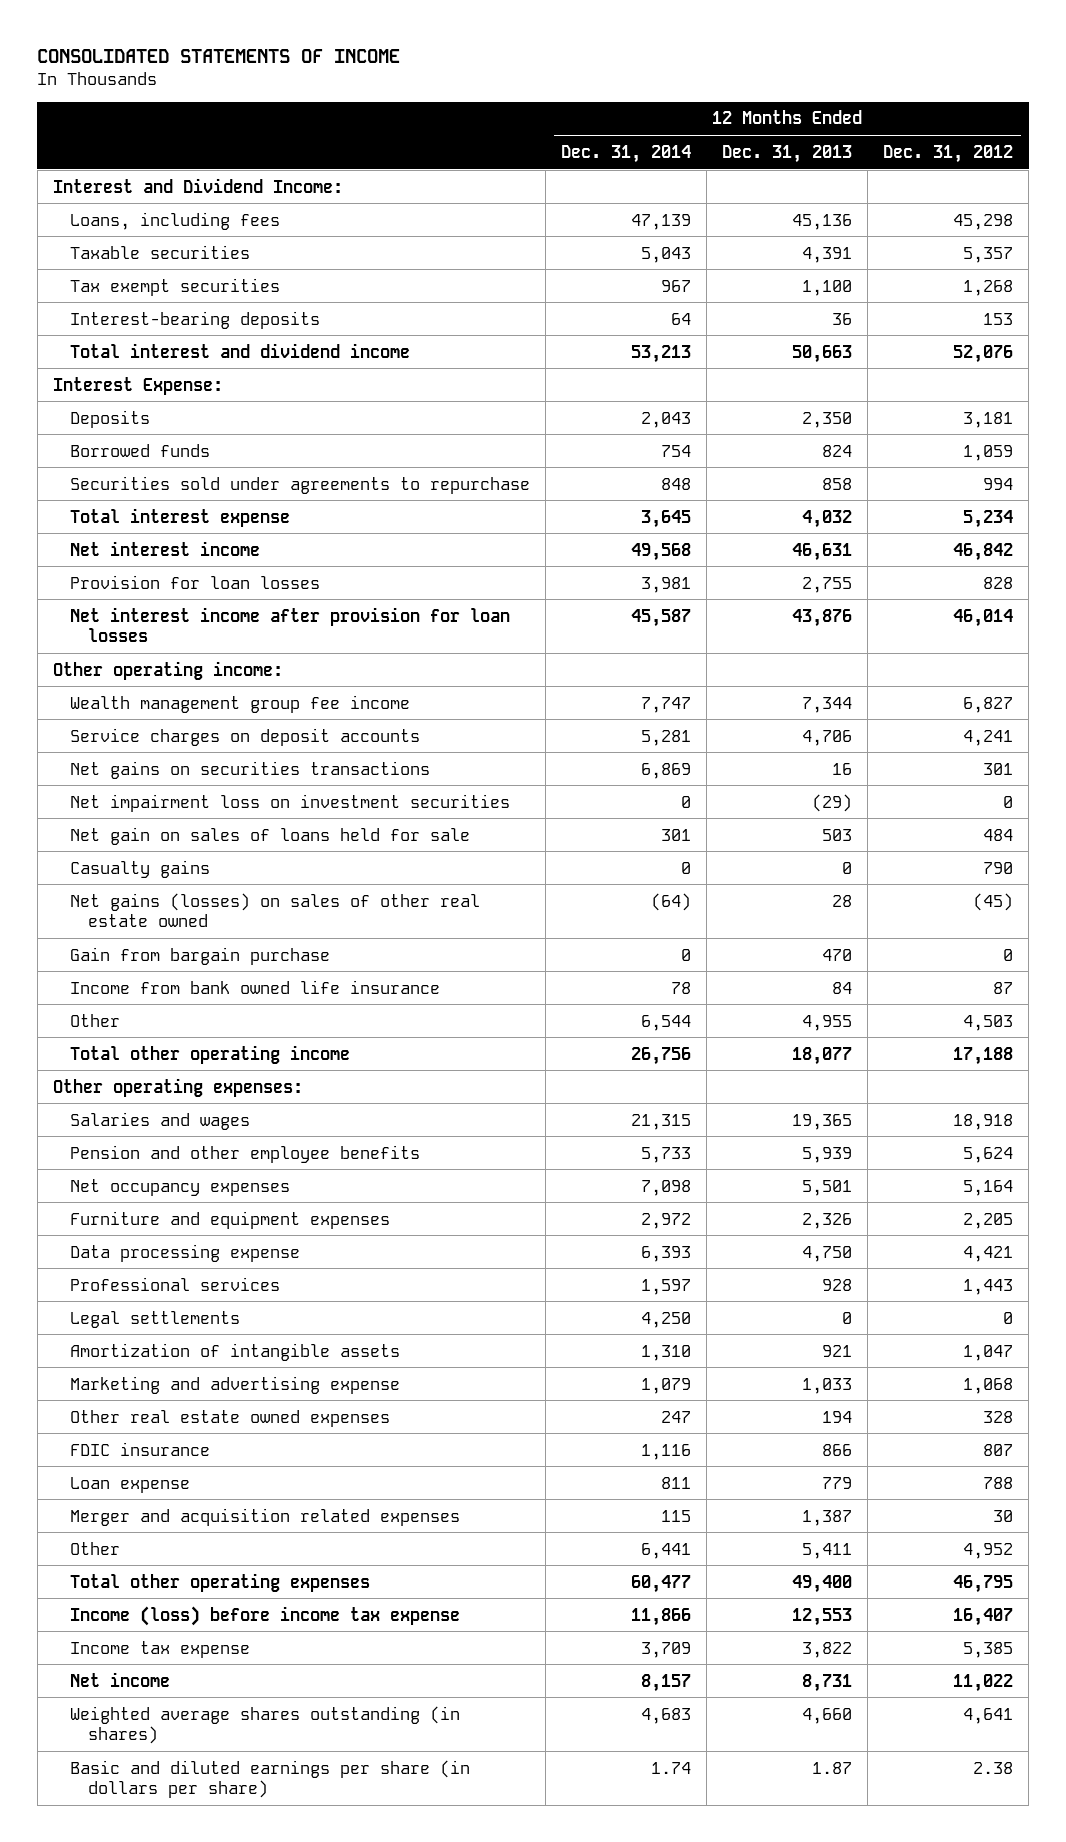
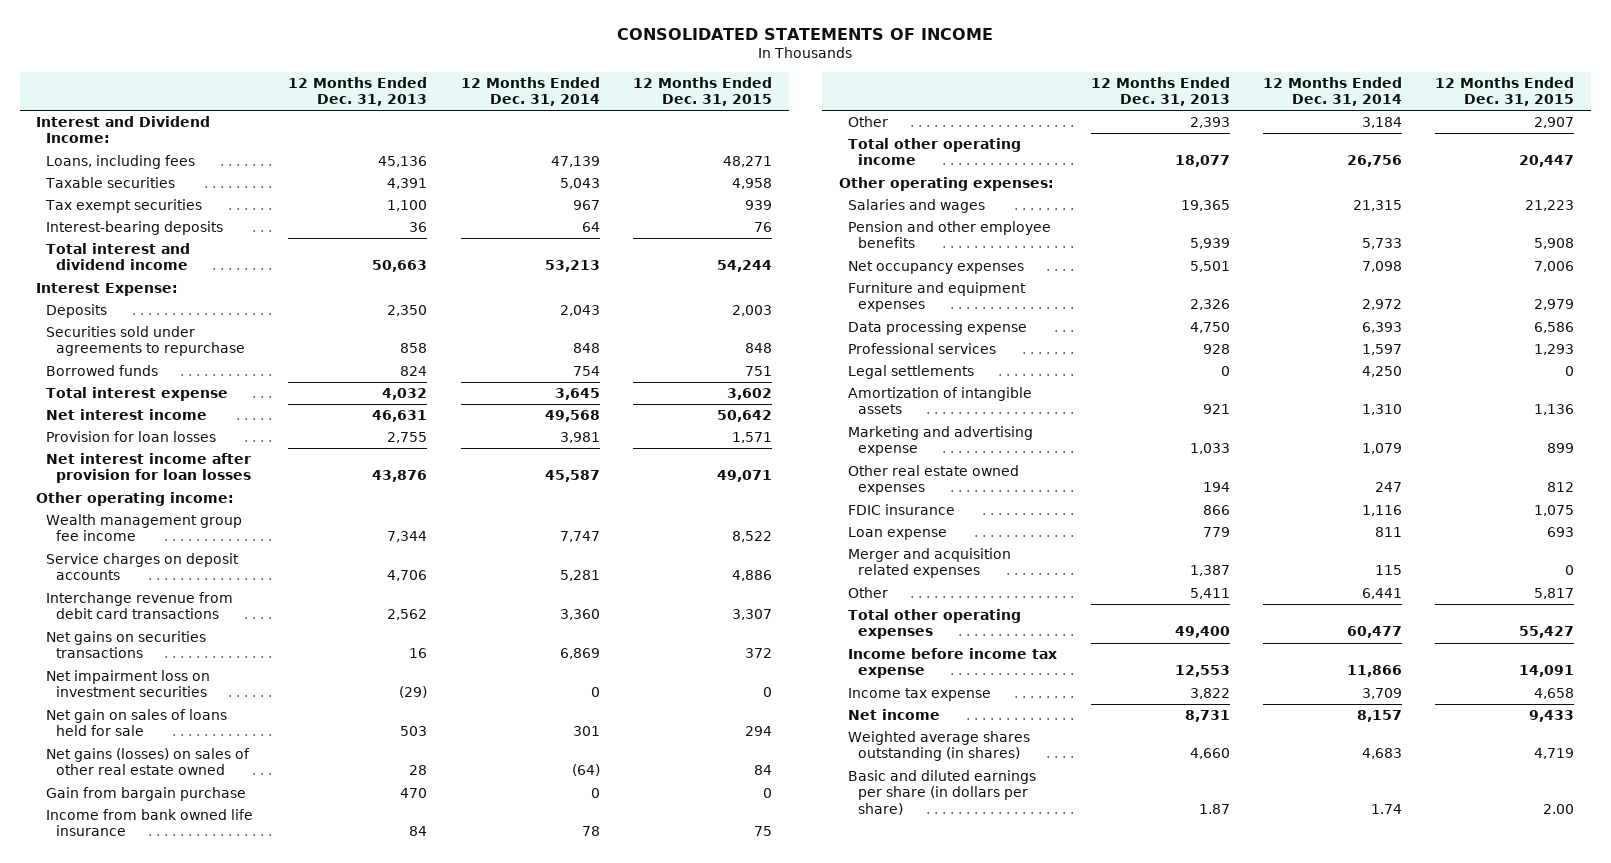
- | 12 Months Ended Dec. 31, 2014 | 12 Months Ended Dec. 31, 2013 | 12 Months Ended Dec. 31, 2012
+ | 12 Months Ended Dec. 31, 2013 | 12 Months Ended Dec. 31, 2014 | 12 Months Ended Dec. 31, 2015
moved down: Borrowed funds | 824 | 754 | 751
+ Interchange revenue from debit card transactions | 2,562 | 3,360 | 3,307
- Casualty gains | 0 | 0 | 790
- Other | 6,544 | 4,955 | 4,503
+ Other | 2,393 | 3,184 | 2,907
- Income (loss) before income tax expense | 11,866 | 12,553 | 16,407
+ Income before income tax expense | 12,553 | 11,866 | 14,091

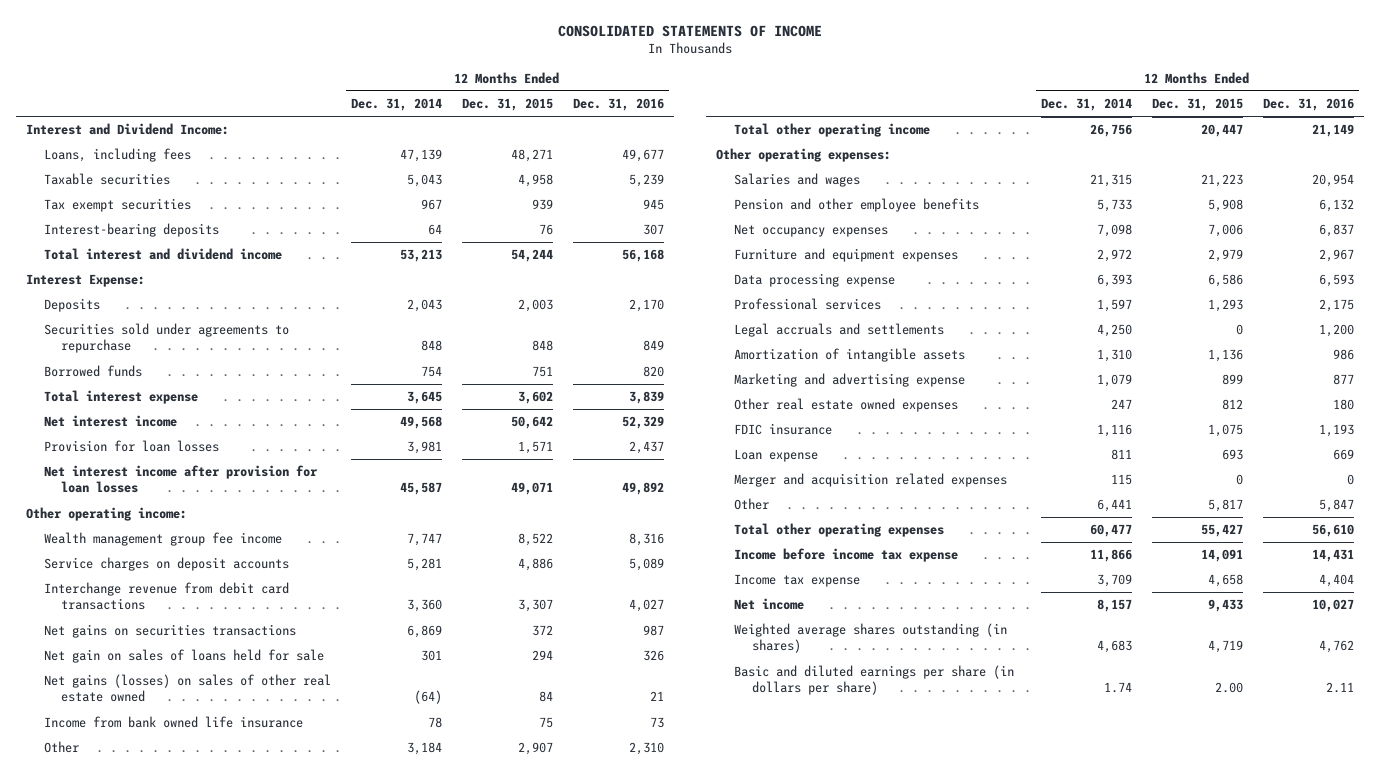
- | 12 Months Ended Dec. 31, 2013 | 12 Months Ended Dec. 31, 2014 | 12 Months Ended Dec. 31, 2015
+ | 12 Months Ended Dec. 31, 2014 | 12 Months Ended Dec. 31, 2015 | 12 Months Ended Dec. 31, 2016
- Net impairment loss on investment securities | (29) | 0 | 0
- Gain from bargain purchase | 470 | 0 | 0
- Legal settlements | 0 | 4,250 | 0
+ Legal accruals and settlements | 4,250 | 0 | 1,200

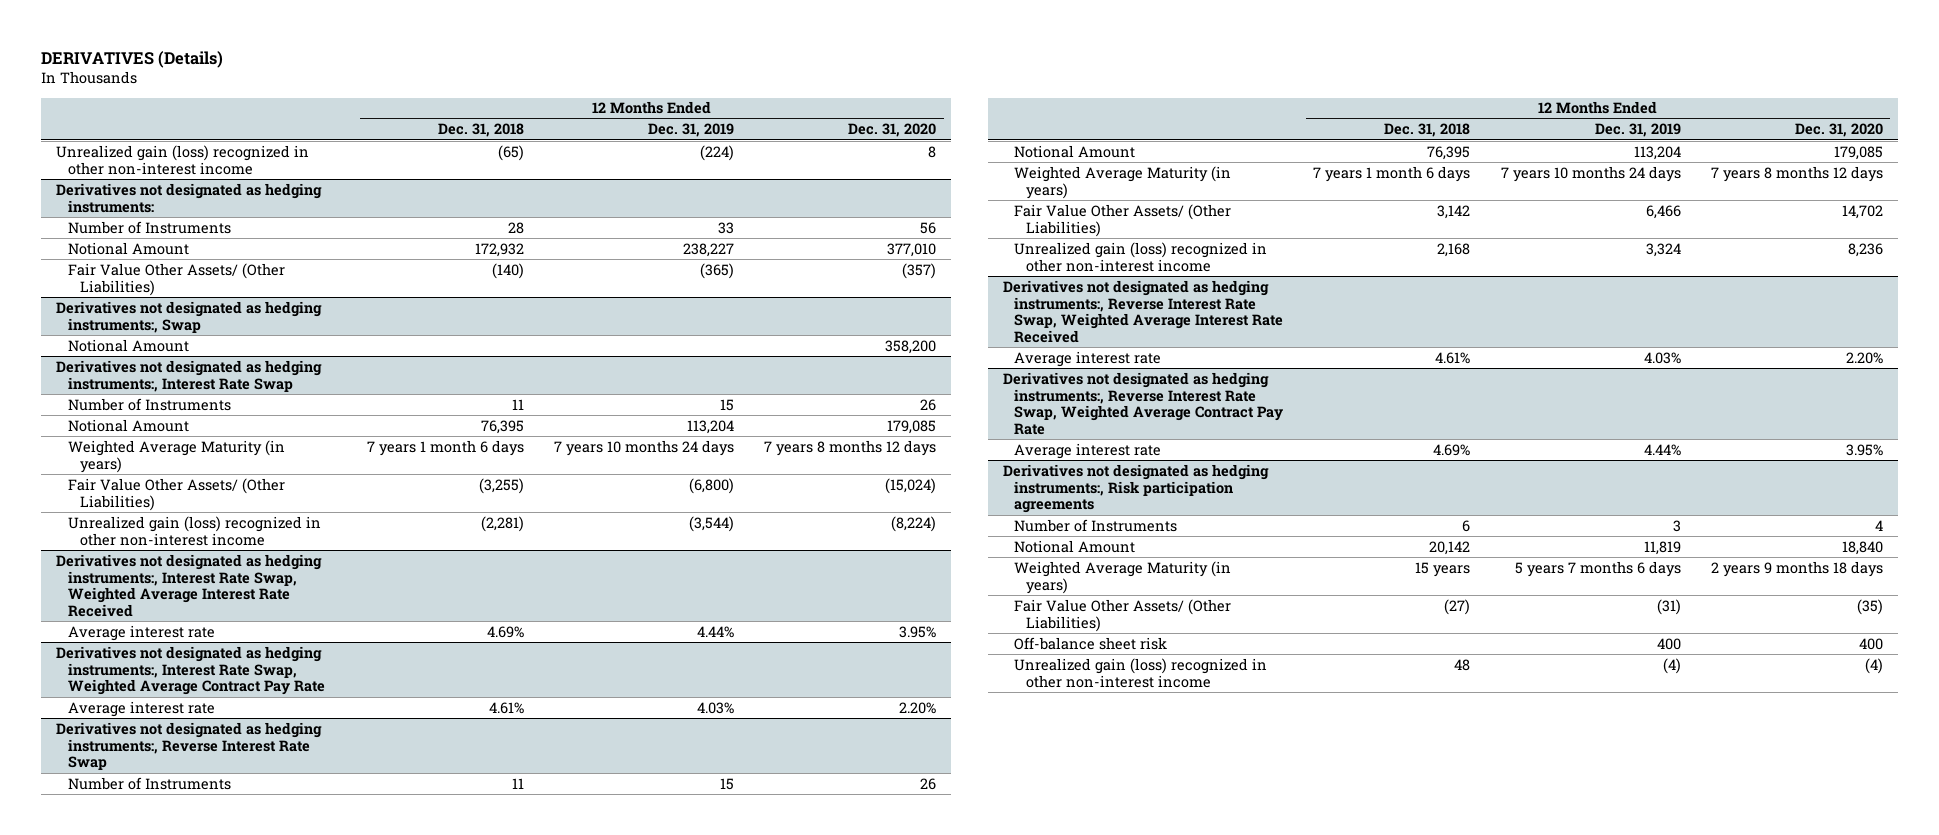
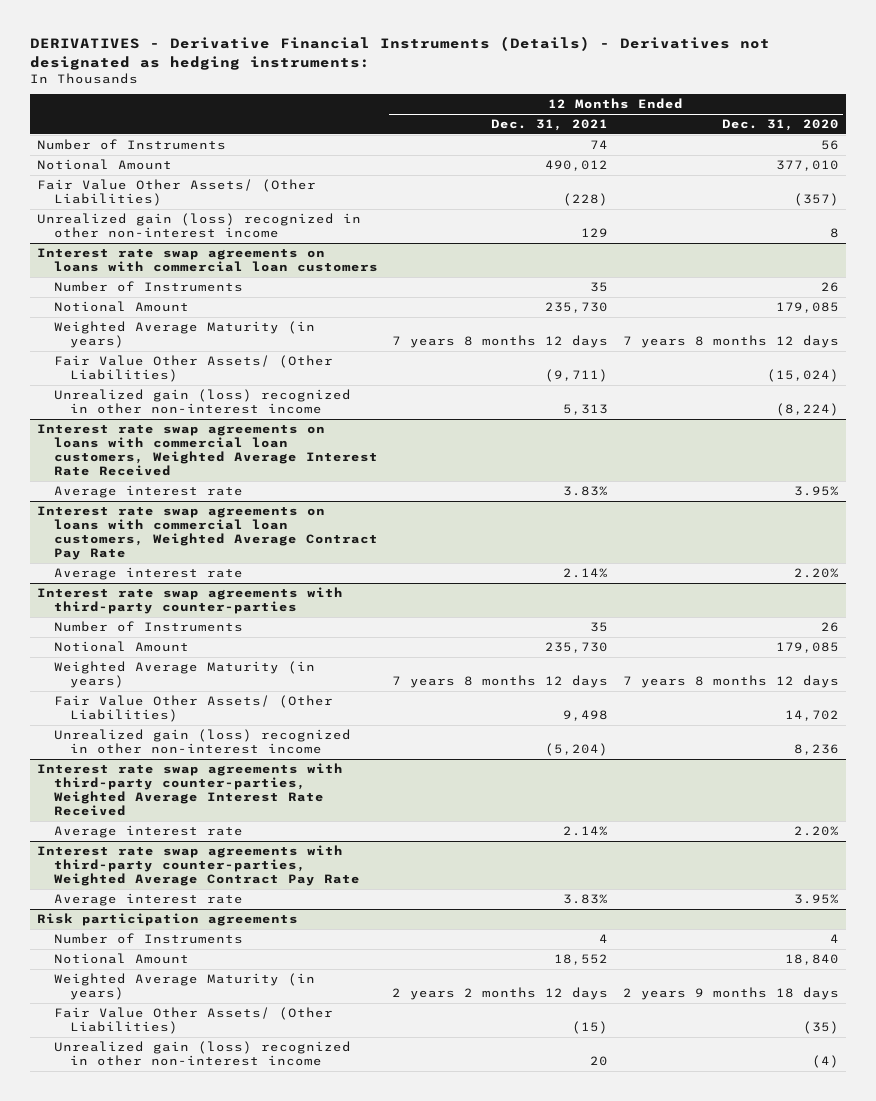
- DERIVATIVES (Details)
+ DERIVATIVES - Derivative Financial Instruments (Details) - Derivatives not designated as hedging instruments:
- | 12 Months Ended Dec. 31, 2018 | 12 Months Ended Dec. 31, 2019 | 12 Months Ended Dec. 31, 2020
+ | 12 Months Ended Dec. 31, 2021 | 12 Months Ended Dec. 31, 2020
- Derivatives not designated as hedging instruments:
- Derivatives not designated as hedging instruments:, Swap
- Notional Amount | | | 358,200
- Derivatives not designated as hedging instruments:, Interest Rate Swap
moved down: Unrealized gain (loss) recognized in other non-interest income | 129 | 8
+ Interest rate swap agreements on loans with commercial loan customers
- Derivatives not designated as hedging instruments:, Interest Rate Swap, Weighted Average Interest Rate Received
+ Interest rate swap agreements on loans with commercial loan customers, Weighted Average Interest Rate Received
- Derivatives not designated as hedging instruments:, Interest Rate Swap, Weighted Average Contract Pay Rate
+ Interest rate swap agreements on loans with commercial loan customers, Weighted Average Contract Pay Rate
- Derivatives not designated as hedging instruments:, Reverse Interest Rate Swap
+ Interest rate swap agreements with third-party counter-parties
- Derivatives not designated as hedging instruments:, Reverse Interest Rate Swap, Weighted Average Interest Rate Received
+ Interest rate swap agreements with third-party counter-parties, Weighted Average Interest Rate Received
- Derivatives not designated as hedging instruments:, Reverse Interest Rate Swap, Weighted Average Contract Pay Rate
+ Interest rate swap agreements with third-party counter-parties, Weighted Average Contract Pay Rate
- Derivatives not designated as hedging instruments:, Risk participation agreements
+ Risk participation agreements
- Off-balance sheet risk | | 400 | 400

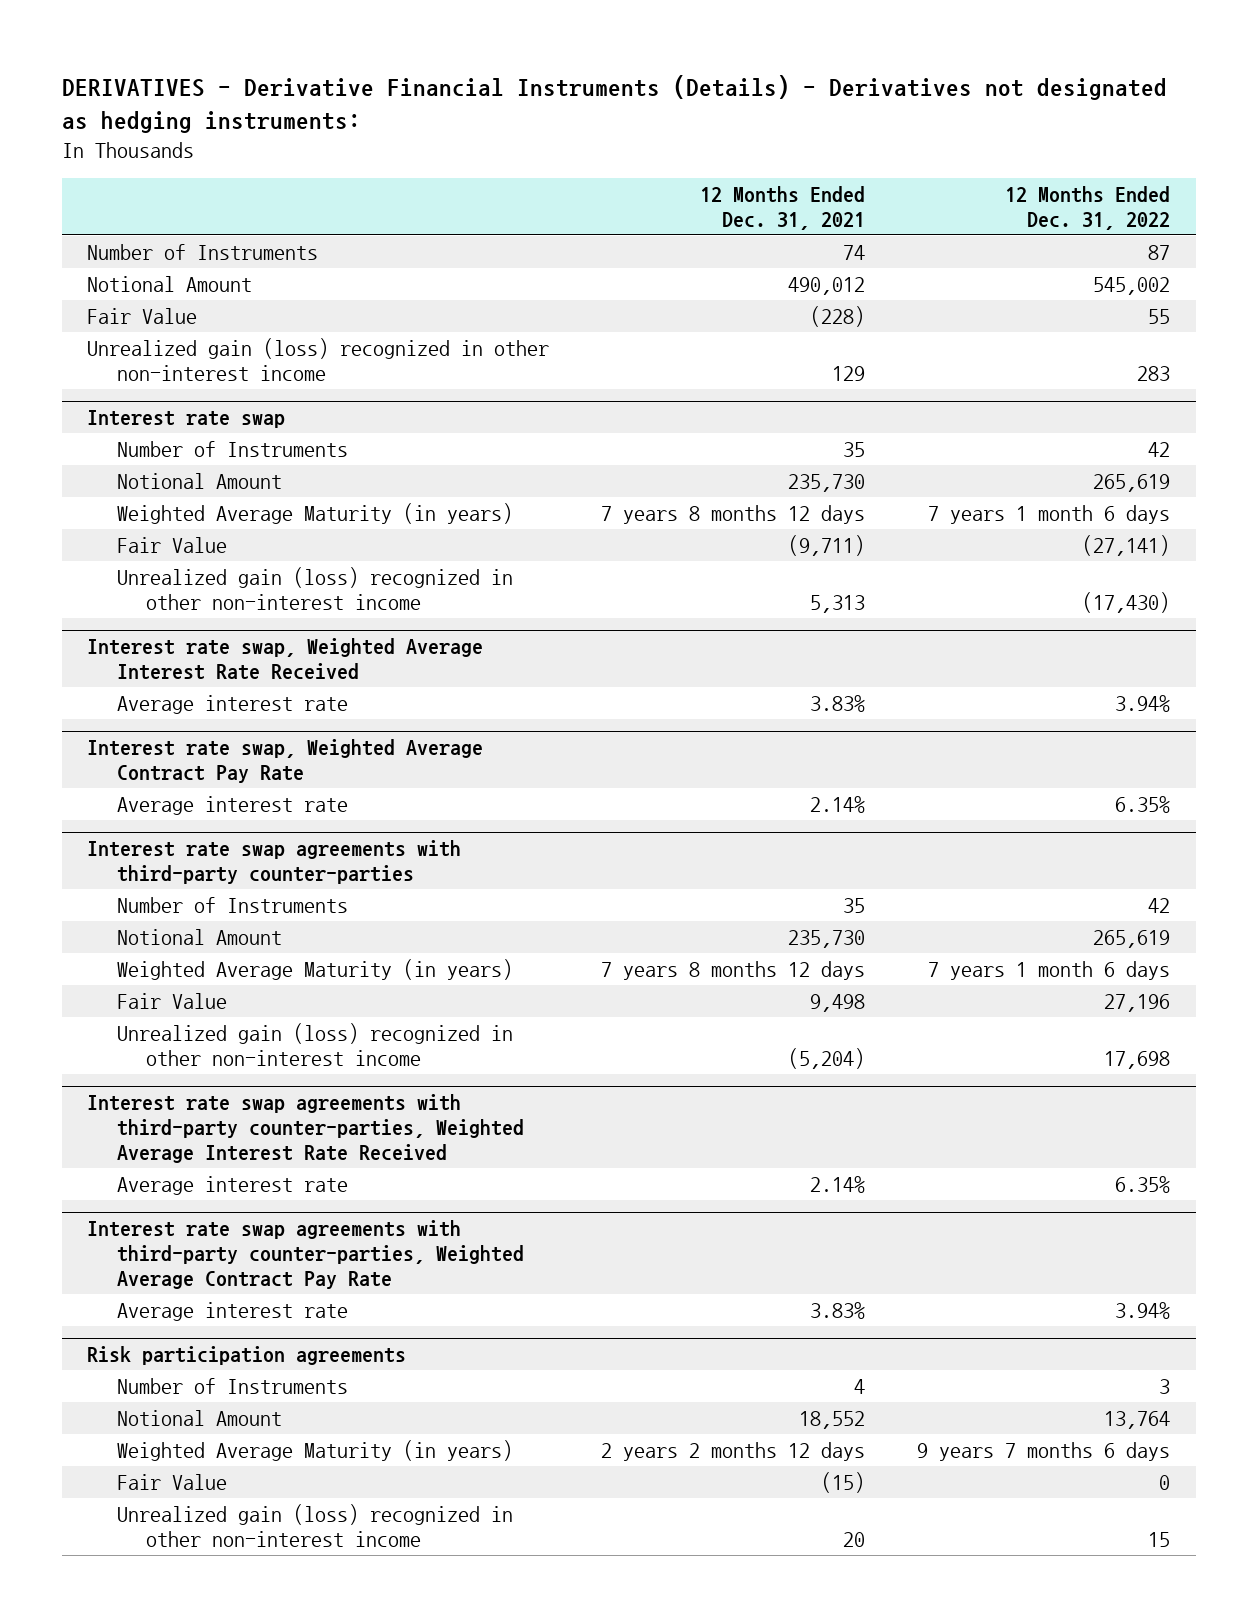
- | 12 Months Ended Dec. 31, 2021 | 12 Months Ended Dec. 31, 2020
+ | 12 Months Ended Dec. 31, 2021 | 12 Months Ended Dec. 31, 2022
- Fair Value Other Assets/ (Other Liabilities) | (228) | (357)
+ Fair Value | (228) | 55
- Interest rate swap agreements on loans with commercial loan customers
+ Interest rate swap
- Fair Value Other Assets/ (Other Liabilities) | (9,711) | (15,024)
+ Fair Value | (9,711) | (27,141)
- Interest rate swap agreements on loans with commercial loan customers, Weighted Average Interest Rate Received
+ Interest rate swap, Weighted Average Interest Rate Received
- Interest rate swap agreements on loans with commercial loan customers, Weighted Average Contract Pay Rate
+ Interest rate swap, Weighted Average Contract Pay Rate
@ Interest rate swap agreements with third-party counter-parties
- Fair Value Other Assets/ (Other Liabilities) | 9,498 | 14,702
+ Fair Value | 9,498 | 27,196
@ Risk participation agreements
- Fair Value Other Assets/ (Other Liabilities) | (15) | (35)
+ Fair Value | (15) | 0

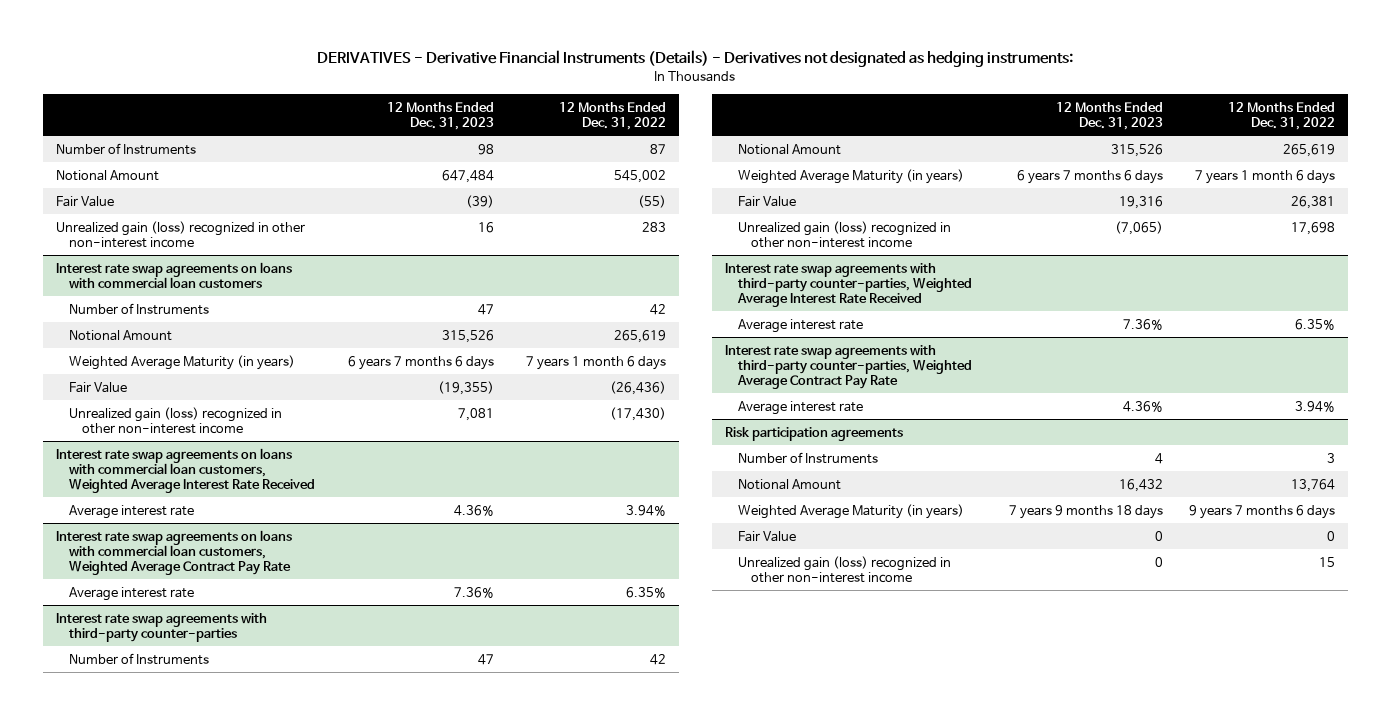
- | 12 Months Ended Dec. 31, 2021 | 12 Months Ended Dec. 31, 2022
+ | 12 Months Ended Dec. 31, 2023 | 12 Months Ended Dec. 31, 2022
- Fair Value | (228) | 55
+ Fair Value | (39) | (55)
- Interest rate swap
+ Interest rate swap agreements on loans with commercial loan customers
- Fair Value | (9,711) | (27,141)
+ Fair Value | (19,355) | (26,436)
- Interest rate swap, Weighted Average Interest Rate Received
+ Interest rate swap agreements on loans with commercial loan customers, Weighted Average Interest Rate Received
- Interest rate swap, Weighted Average Contract Pay Rate
+ Interest rate swap agreements on loans with commercial loan customers, Weighted Average Contract Pay Rate
@ Interest rate swap agreements with third-party counter-parties
- Fair Value | 9,498 | 27,196
+ Fair Value | 19,316 | 26,381

